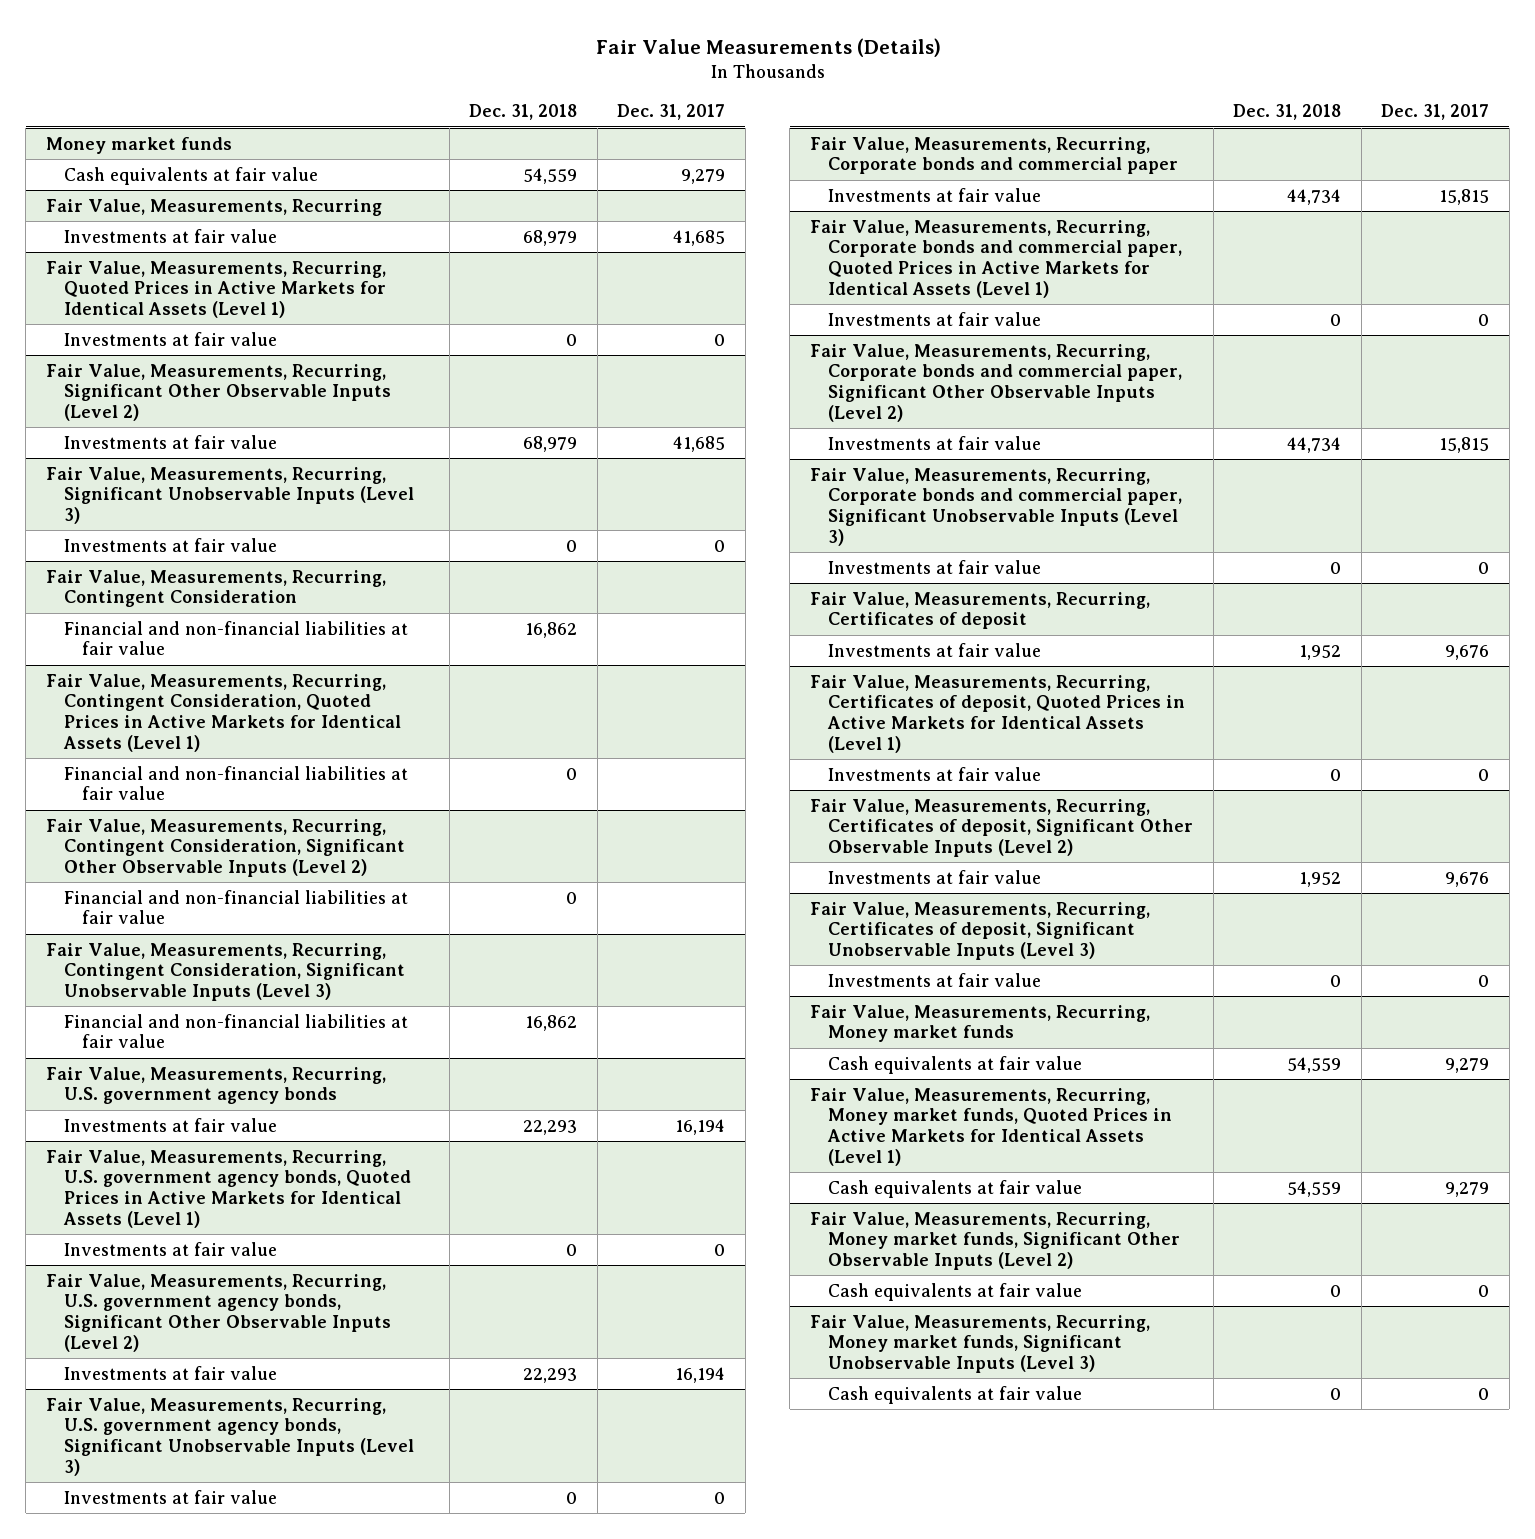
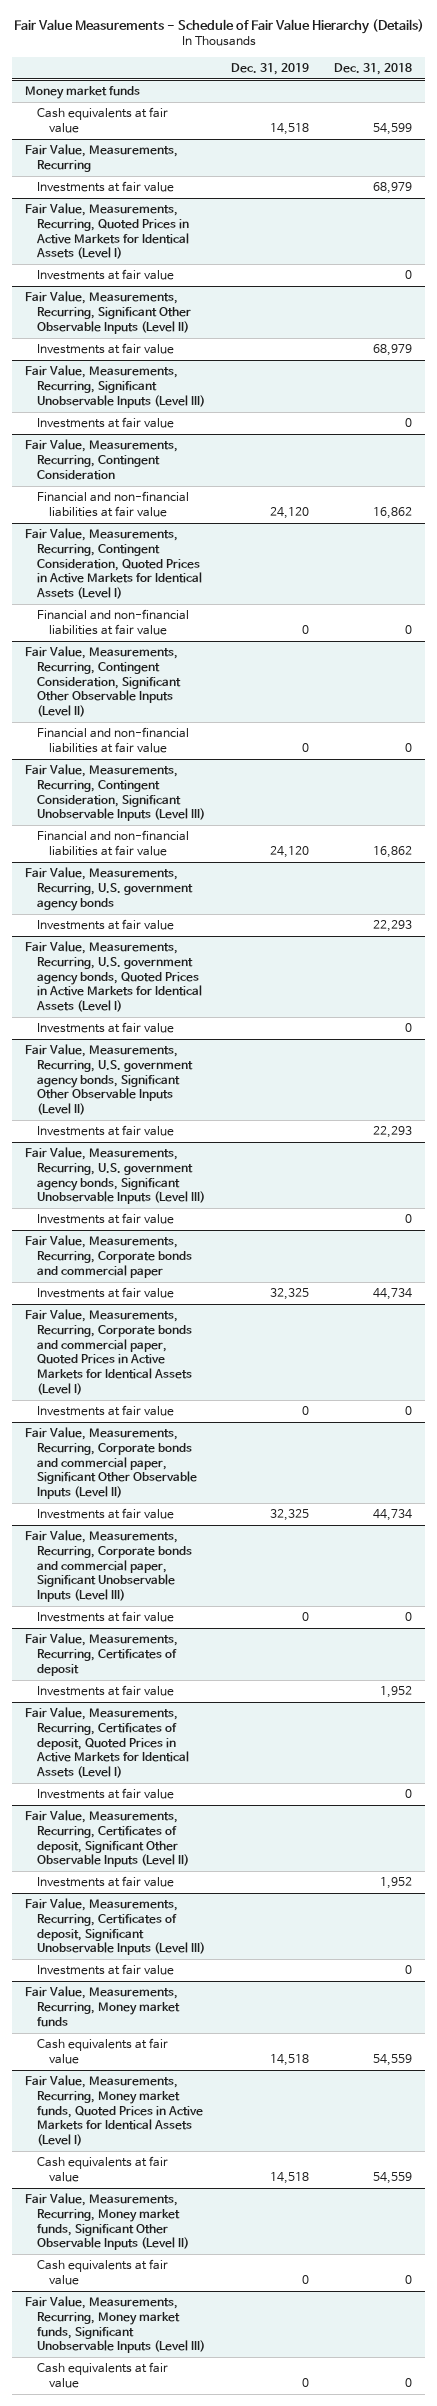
- Fair Value Measurements (Details)
+ Fair Value Measurements - Schedule of Fair Value Hierarchy (Details)
- | Dec. 31, 2018 | Dec. 31, 2017
+ | Dec. 31, 2019 | Dec. 31, 2018
@ Money market funds
- Cash equivalents at fair value | 54,559 | 9,279
+ Cash equivalents at fair value | 14,518 | 54,599
- Fair Value, Measurements, Recurring, Quoted Prices in Active Markets for Identical Assets (Level 1)
+ Fair Value, Measurements, Recurring, Quoted Prices in Active Markets for Identical Assets (Level I)
- Fair Value, Measurements, Recurring, Significant Other Observable Inputs (Level 2)
+ Fair Value, Measurements, Recurring, Significant Other Observable Inputs (Level II)
- Fair Value, Measurements, Recurring, Significant Unobservable Inputs (Level 3)
+ Fair Value, Measurements, Recurring, Significant Unobservable Inputs (Level III)
- Fair Value, Measurements, Recurring, Contingent Consideration, Quoted Prices in Active Markets for Identical Assets (Level 1)
+ Fair Value, Measurements, Recurring, Contingent Consideration, Quoted Prices in Active Markets for Identical Assets (Level I)
- Fair Value, Measurements, Recurring, Contingent Consideration, Significant Other Observable Inputs (Level 2)
+ Fair Value, Measurements, Recurring, Contingent Consideration, Significant Other Observable Inputs (Level II)
- Fair Value, Measurements, Recurring, Contingent Consideration, Significant Unobservable Inputs (Level 3)
+ Fair Value, Measurements, Recurring, Contingent Consideration, Significant Unobservable Inputs (Level III)
- Fair Value, Measurements, Recurring, U.S. government agency bonds, Quoted Prices in Active Markets for Identical Assets (Level 1)
+ Fair Value, Measurements, Recurring, U.S. government agency bonds, Quoted Prices in Active Markets for Identical Assets (Level I)
- Fair Value, Measurements, Recurring, U.S. government agency bonds, Significant Other Observable Inputs (Level 2)
+ Fair Value, Measurements, Recurring, U.S. government agency bonds, Significant Other Observable Inputs (Level II)
- Fair Value, Measurements, Recurring, U.S. government agency bonds, Significant Unobservable Inputs (Level 3)
+ Fair Value, Measurements, Recurring, U.S. government agency bonds, Significant Unobservable Inputs (Level III)
- Fair Value, Measurements, Recurring, Corporate bonds and commercial paper, Quoted Prices in Active Markets for Identical Assets (Level 1)
+ Fair Value, Measurements, Recurring, Corporate bonds and commercial paper, Quoted Prices in Active Markets for Identical Assets (Level I)
- Fair Value, Measurements, Recurring, Corporate bonds and commercial paper, Significant Other Observable Inputs (Level 2)
+ Fair Value, Measurements, Recurring, Corporate bonds and commercial paper, Significant Other Observable Inputs (Level II)
- Fair Value, Measurements, Recurring, Corporate bonds and commercial paper, Significant Unobservable Inputs (Level 3)
+ Fair Value, Measurements, Recurring, Corporate bonds and commercial paper, Significant Unobservable Inputs (Level III)
- Fair Value, Measurements, Recurring, Certificates of deposit, Quoted Prices in Active Markets for Identical Assets (Level 1)
+ Fair Value, Measurements, Recurring, Certificates of deposit, Quoted Prices in Active Markets for Identical Assets (Level I)
- Fair Value, Measurements, Recurring, Certificates of deposit, Significant Other Observable Inputs (Level 2)
+ Fair Value, Measurements, Recurring, Certificates of deposit, Significant Other Observable Inputs (Level II)
- Fair Value, Measurements, Recurring, Certificates of deposit, Significant Unobservable Inputs (Level 3)
+ Fair Value, Measurements, Recurring, Certificates of deposit, Significant Unobservable Inputs (Level III)
- Fair Value, Measurements, Recurring, Money market funds, Quoted Prices in Active Markets for Identical Assets (Level 1)
+ Fair Value, Measurements, Recurring, Money market funds, Quoted Prices in Active Markets for Identical Assets (Level I)
- Fair Value, Measurements, Recurring, Money market funds, Significant Other Observable Inputs (Level 2)
+ Fair Value, Measurements, Recurring, Money market funds, Significant Other Observable Inputs (Level II)
- Fair Value, Measurements, Recurring, Money market funds, Significant Unobservable Inputs (Level 3)
+ Fair Value, Measurements, Recurring, Money market funds, Significant Unobservable Inputs (Level III)

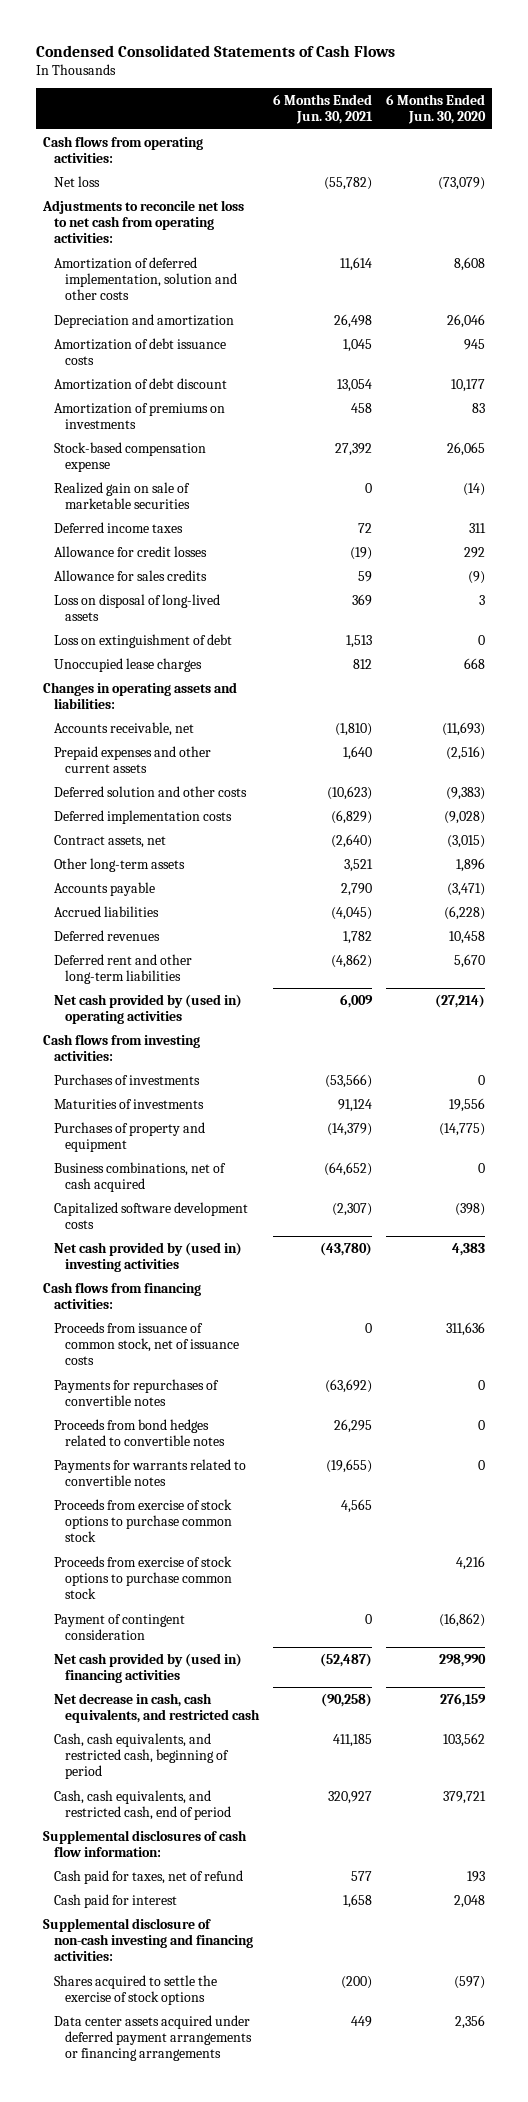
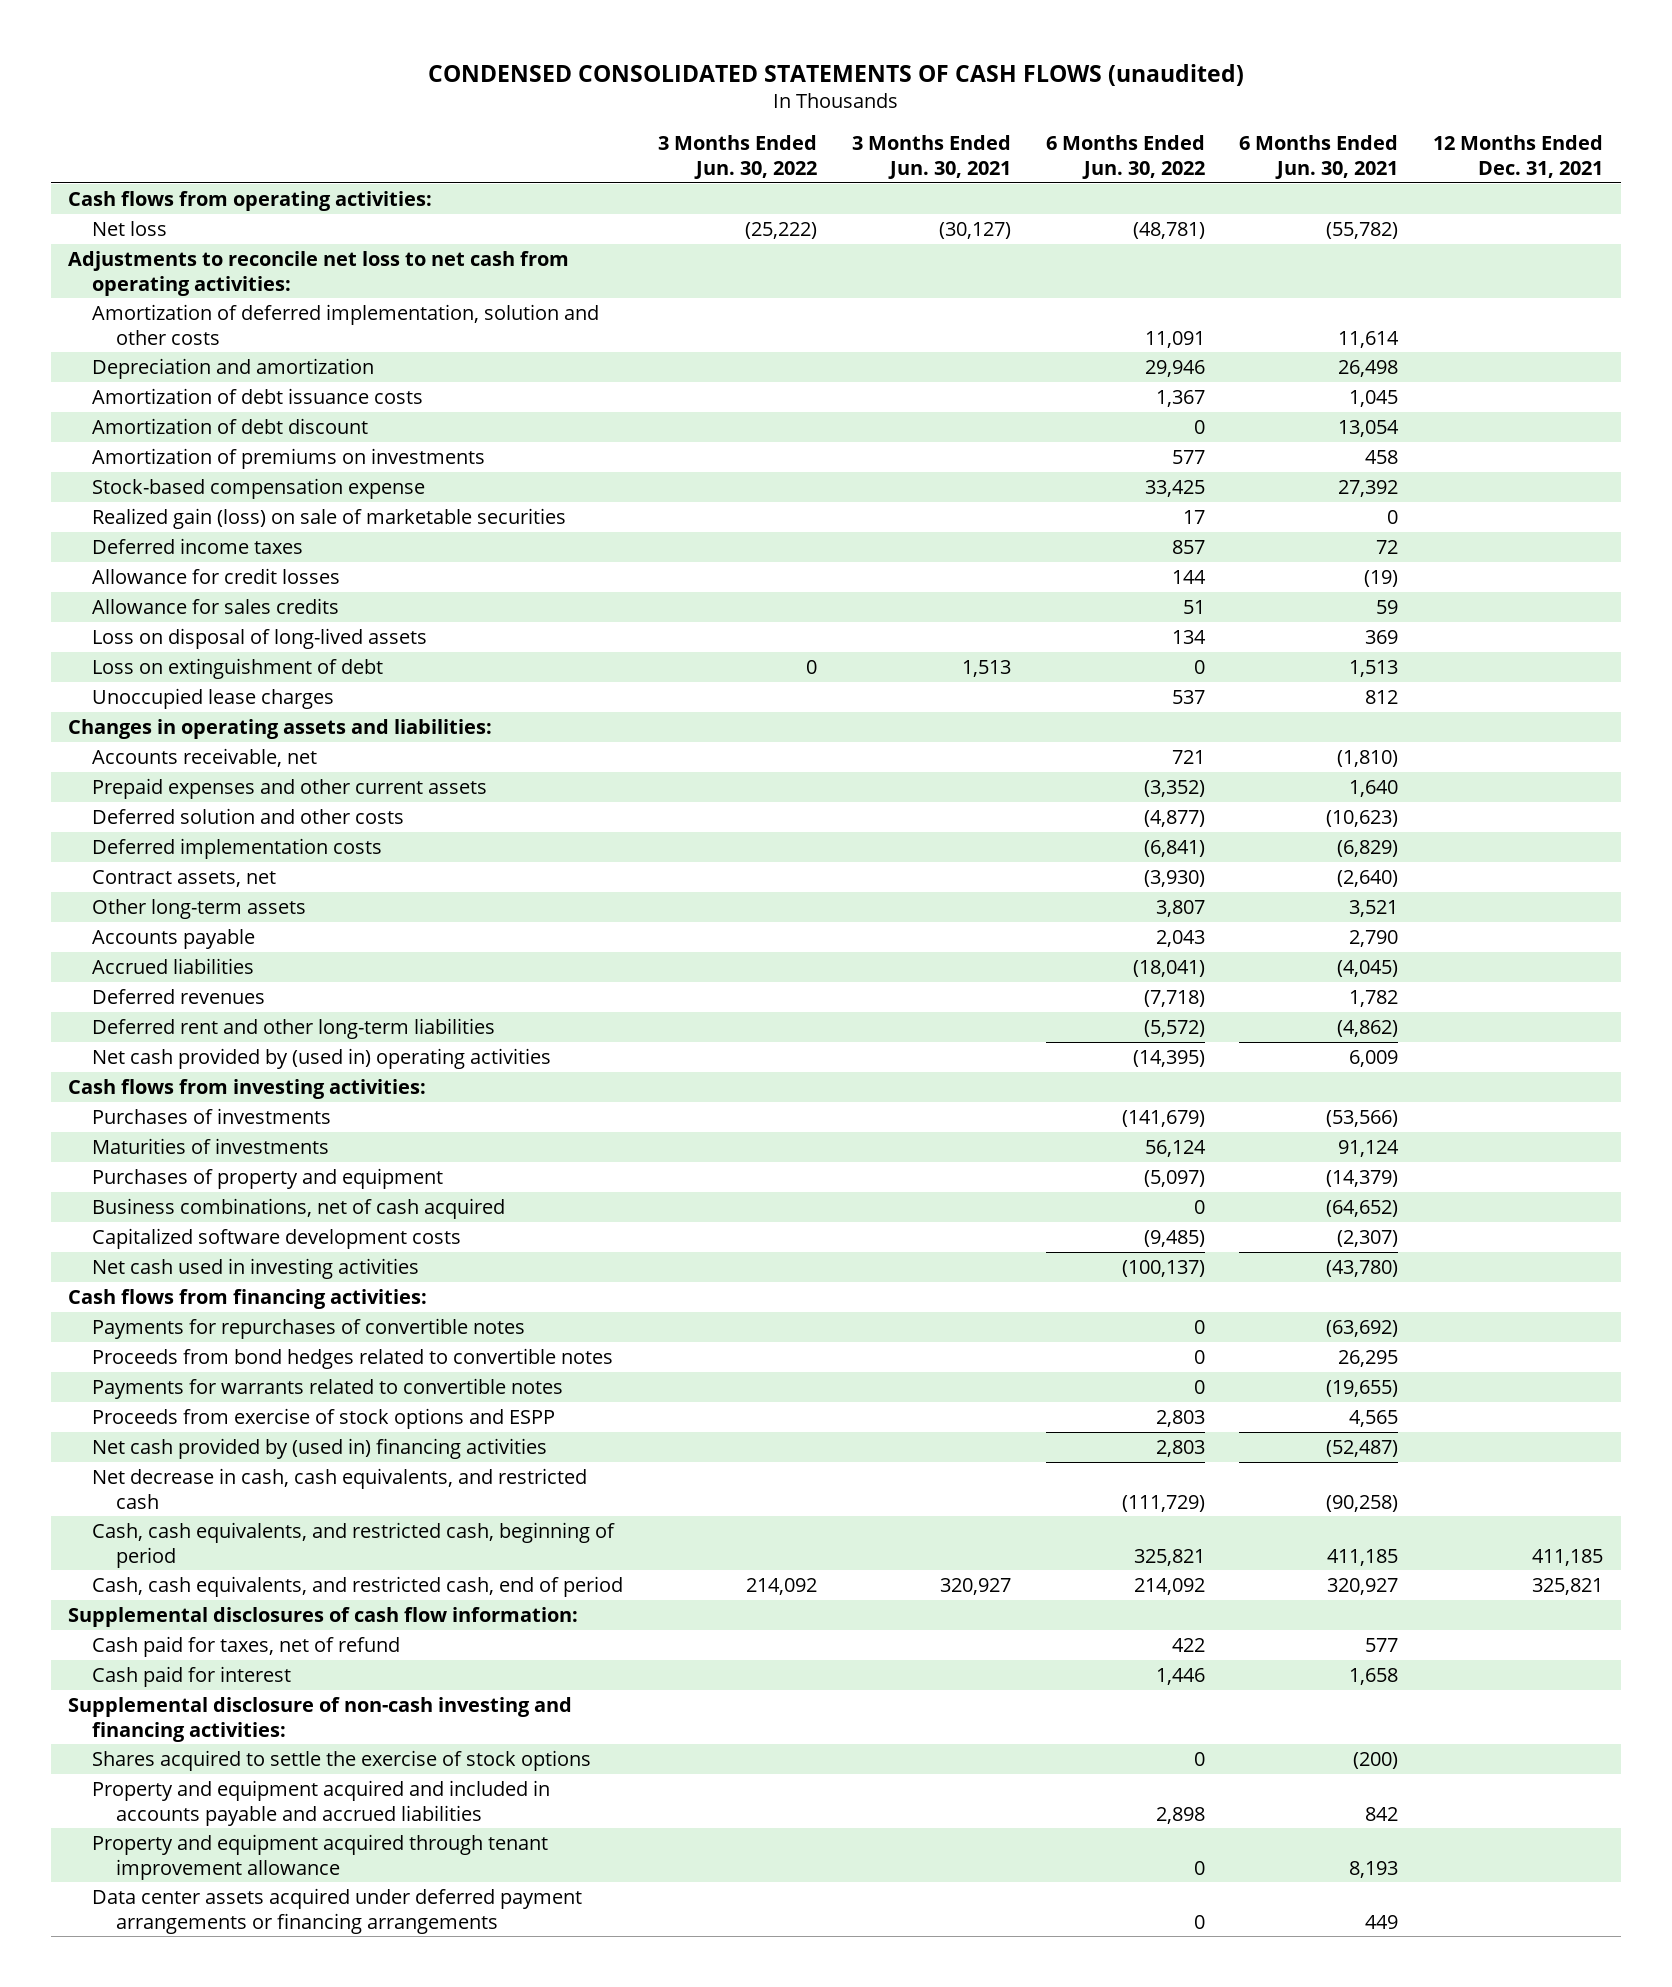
- Condensed Consolidated Statements of Cash Flows
+ CONDENSED CONSOLIDATED STATEMENTS OF CASH FLOWS (unaudited)
- | 6 Months Ended Jun. 30, 2021 | 6 Months Ended Jun. 30, 2020
+ | 3 Months Ended Jun. 30, 2022 | 3 Months Ended Jun. 30, 2021 | 6 Months Ended Jun. 30, 2022 | 6 Months Ended Jun. 30, 2021 | 12 Months Ended Dec. 31, 2021
- Realized gain on sale of marketable securities | 0 | (14)
+ Realized gain (loss) on sale of marketable securities | | | 17 | 0 |
- Net cash provided by (used in) investing activities | (43,780) | 4,383
+ Net cash used in investing activities | | | (100,137) | (43,780) |
- Proceeds from issuance of common stock, net of issuance costs | 0 | 311,636
- Proceeds from exercise of stock options to purchase common stock | 4,565 |
- Proceeds from exercise of stock options to purchase common stock | | 4,216
- Payment of contingent consideration | 0 | (16,862)
+ Proceeds from exercise of stock options and ESPP | | | 2,803 | 4,565 |
+ Property and equipment acquired and included in accounts payable and accrued liabilities | | | 2,898 | 842 |
+ Property and equipment acquired through tenant improvement allowance | | | 0 | 8,193 |

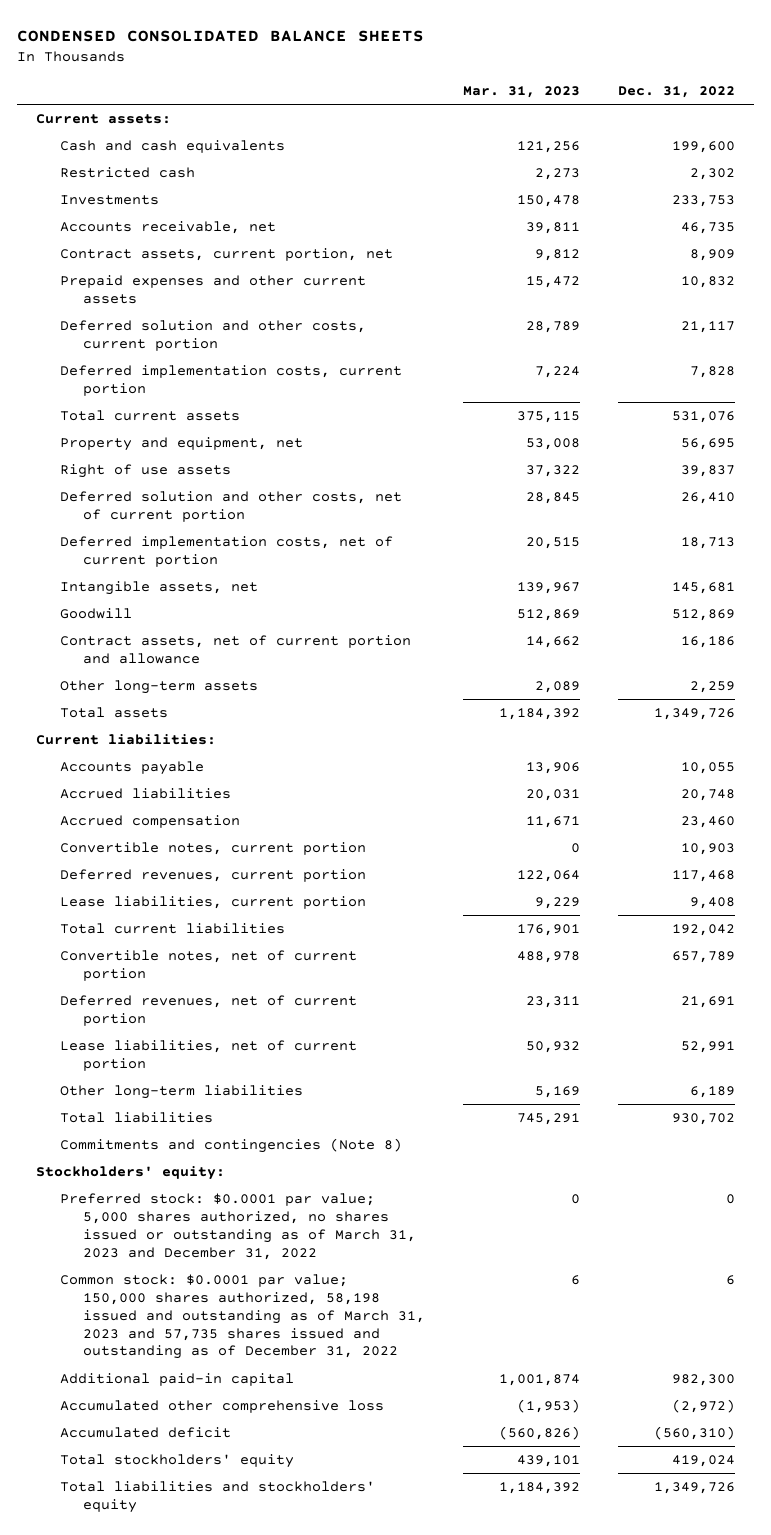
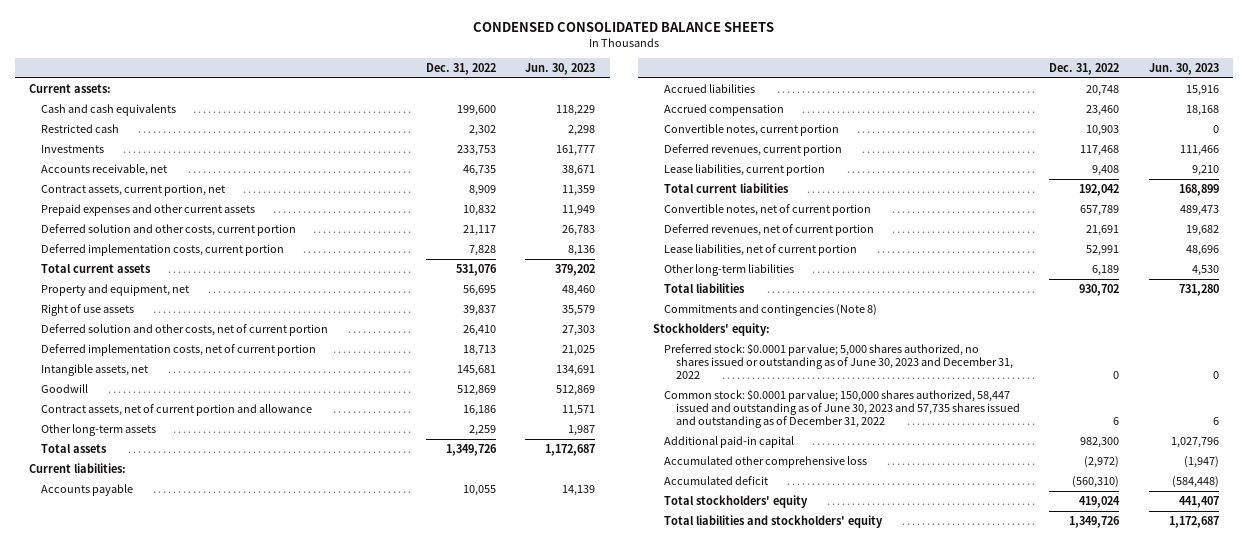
- | Mar. 31, 2023 | Dec. 31, 2022
+ | Dec. 31, 2022 | Jun. 30, 2023
- Preferred stock: $0.0001 par value; 5,000 shares authorized, no shares issued or outstanding as of March 31, 2023 and December 31, 2022 | 0 | 0
- Common stock: $0.0001 par value; 150,000 shares authorized, 58,198 issued and outstanding as of March 31, 2023 and 57,735 shares issued and outstanding as of December 31, 2022 | 6 | 6
+ Preferred stock: $0.0001 par value; 5,000 shares authorized, no shares issued or outstanding as of June 30, 2023 and December 31, 2022 | 0 | 0
+ Common stock: $0.0001 par value; 150,000 shares authorized, 58,447 issued and outstanding as of June 30, 2023 and 57,735 shares issued and outstanding as of December 31, 2022 | 6 | 6

